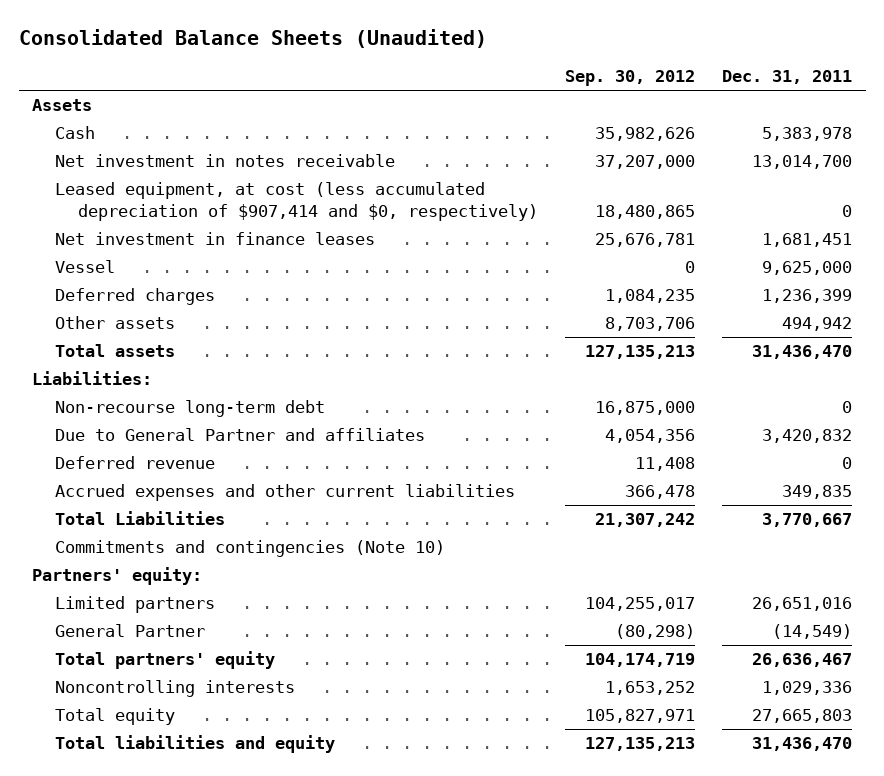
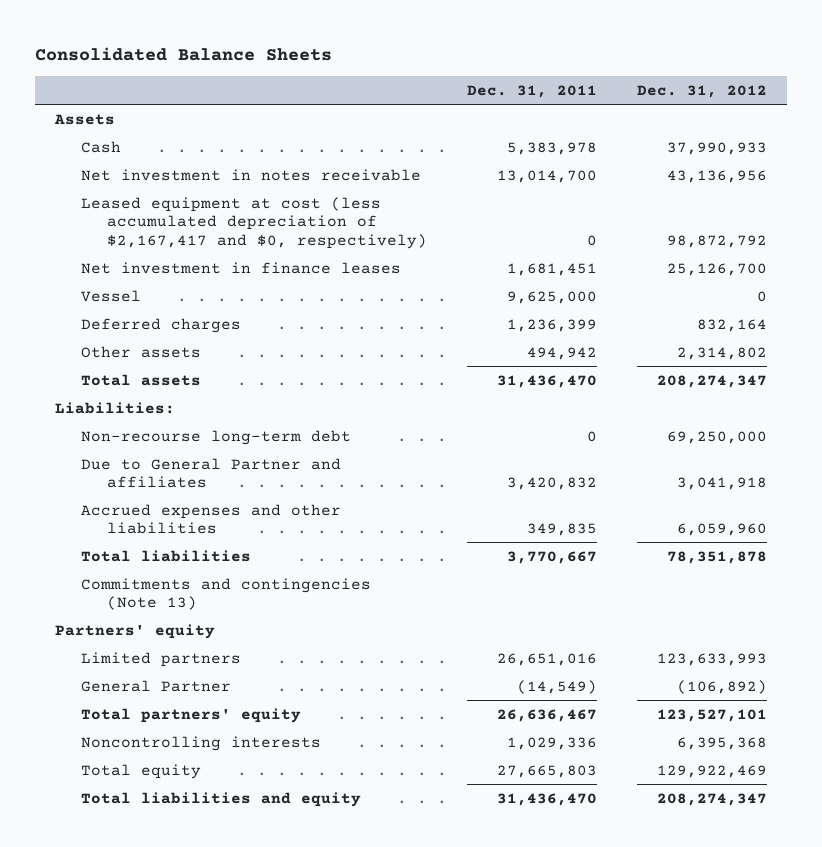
- Consolidated Balance Sheets (Unaudited)
+ Consolidated Balance Sheets
- | Sep. 30, 2012 | Dec. 31, 2011
+ | Dec. 31, 2011 | Dec. 31, 2012
- Leased equipment, at cost (less accumulated depreciation of $907,414 and $0, respectively) | 18,480,865 | 0
+ Leased equipment at cost (less accumulated depreciation of $2,167,417 and $0, respectively) | 0 | 98,872,792
- Deferred revenue | 11,408 | 0
- Accrued expenses and other current liabilities | 366,478 | 349,835
- Total Liabilities | 21,307,242 | 3,770,667
- Commitments and contingencies (Note 10)
- Partners' equity:
+ Accrued expenses and other liabilities | 349,835 | 6,059,960
+ Total liabilities | 3,770,667 | 78,351,878
+ Commitments and contingencies (Note 13)
+ Partners' equity

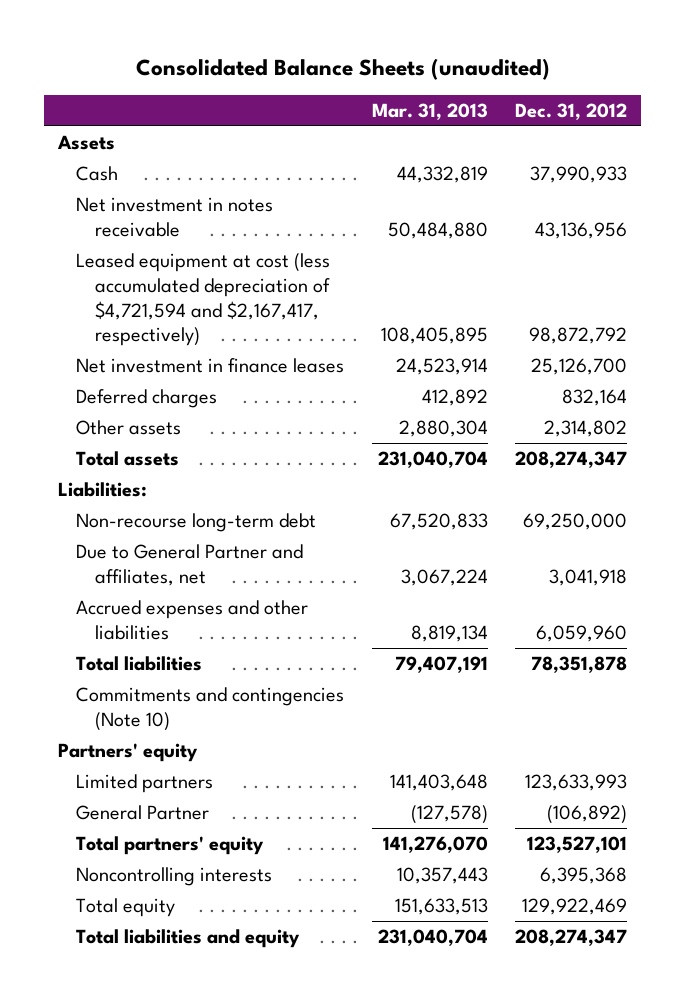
- Consolidated Balance Sheets
+ Consolidated Balance Sheets (unaudited)
- | Dec. 31, 2011 | Dec. 31, 2012
+ | Mar. 31, 2013 | Dec. 31, 2012
- Leased equipment at cost (less accumulated depreciation of $2,167,417 and $0, respectively) | 0 | 98,872,792
+ Leased equipment at cost (less accumulated depreciation of $4,721,594 and $2,167,417, respectively) | 108,405,895 | 98,872,792
- Vessel | 9,625,000 | 0
- Due to General Partner and affiliates | 3,420,832 | 3,041,918
+ Due to General Partner and affiliates, net | 3,067,224 | 3,041,918
- Commitments and contingencies (Note 13)
+ Commitments and contingencies (Note 10)

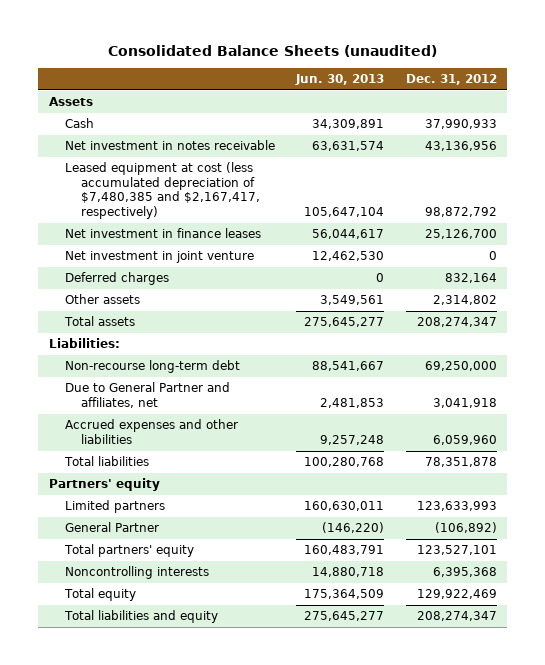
- | Mar. 31, 2013 | Dec. 31, 2012
+ | Jun. 30, 2013 | Dec. 31, 2012
- Leased equipment at cost (less accumulated depreciation of $4,721,594 and $2,167,417, respectively) | 108,405,895 | 98,872,792
+ Leased equipment at cost (less accumulated depreciation of $7,480,385 and $2,167,417, respectively) | 105,647,104 | 98,872,792
+ Net investment in joint venture | 12,462,530 | 0
- Commitments and contingencies (Note 10)

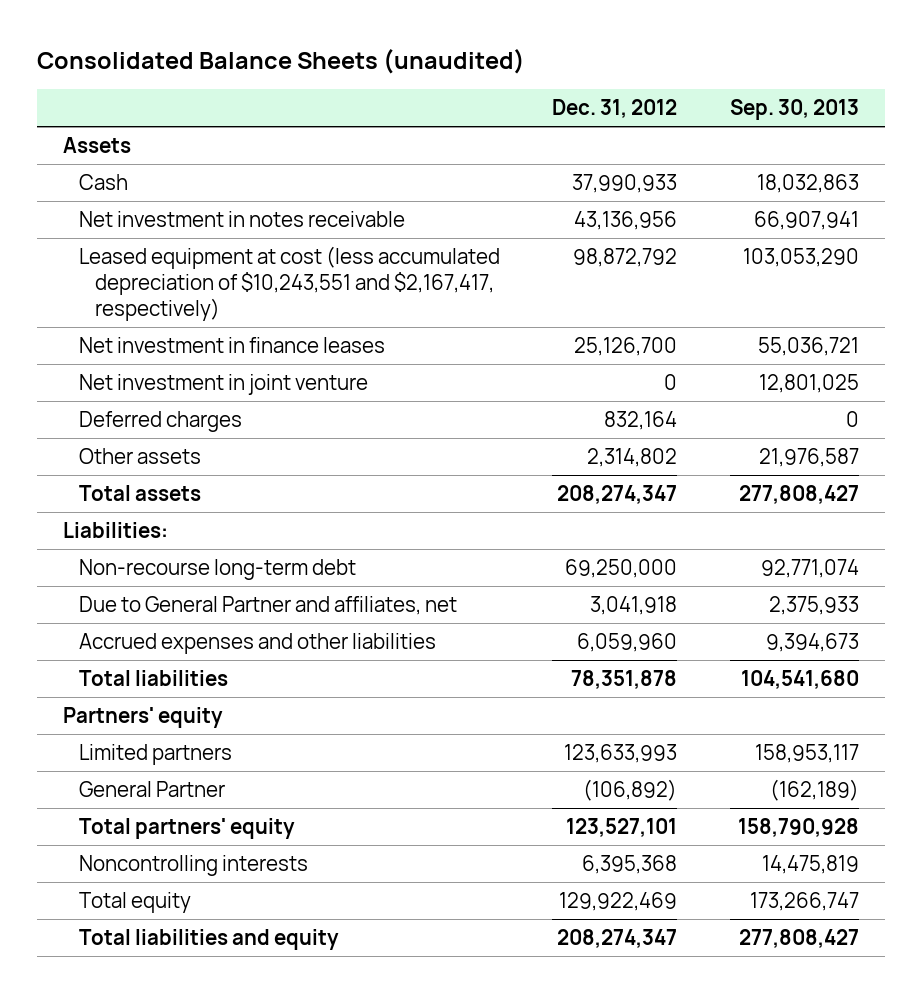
- | Jun. 30, 2013 | Dec. 31, 2012
+ | Dec. 31, 2012 | Sep. 30, 2013
- Leased equipment at cost (less accumulated depreciation of $7,480,385 and $2,167,417, respectively) | 105,647,104 | 98,872,792
+ Leased equipment at cost (less accumulated depreciation of $10,243,551 and $2,167,417, respectively) | 98,872,792 | 103,053,290

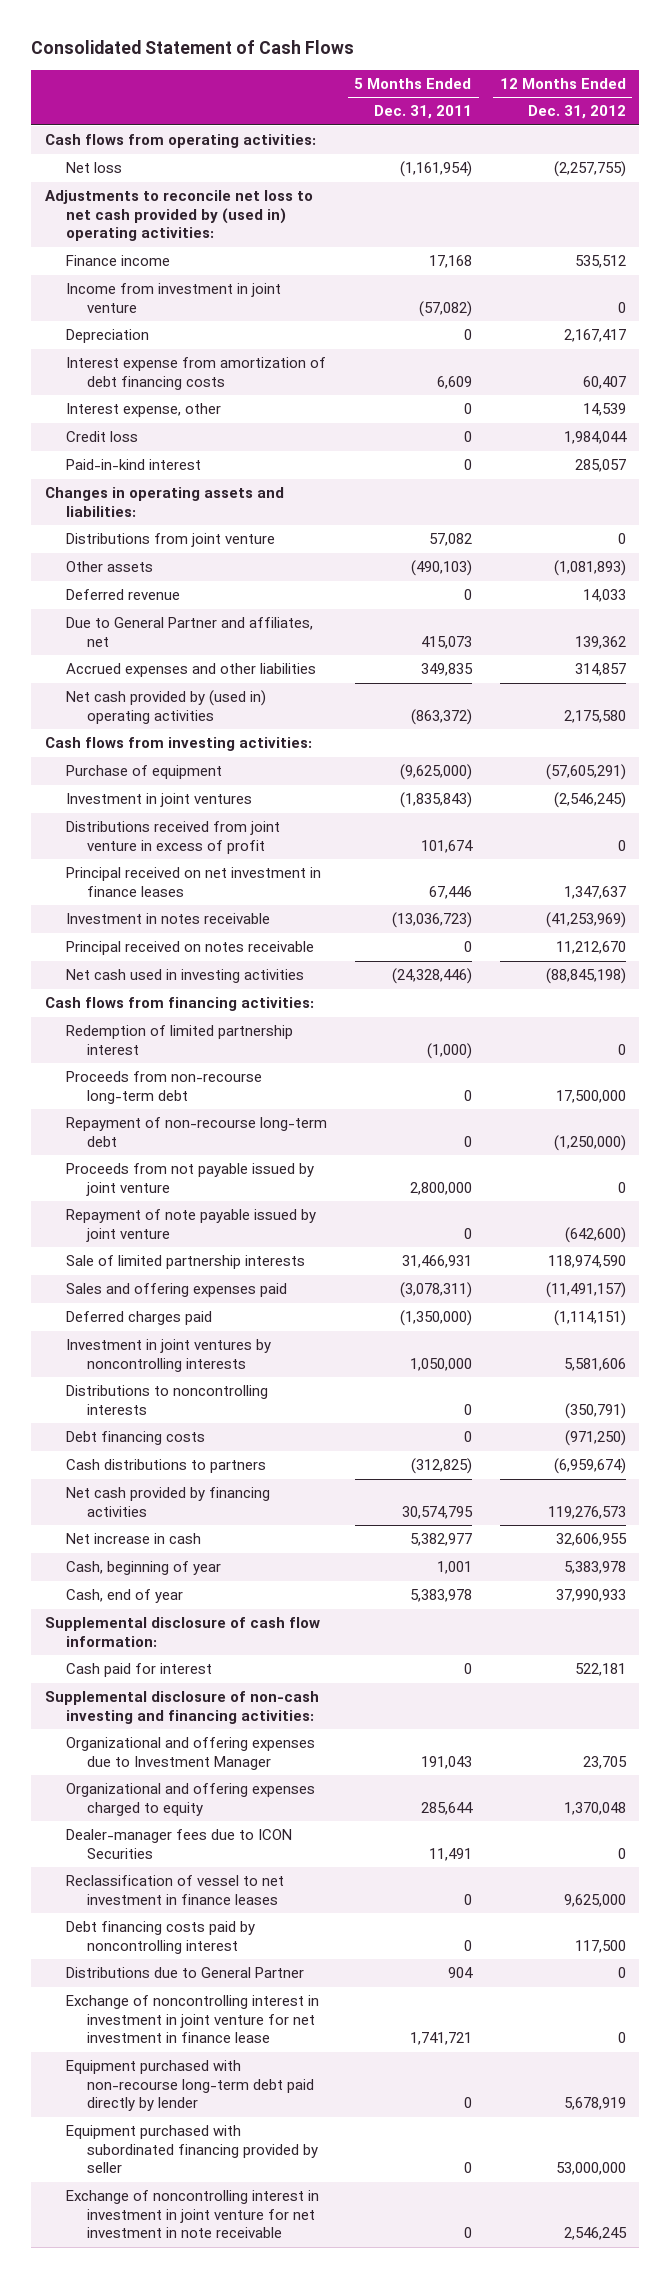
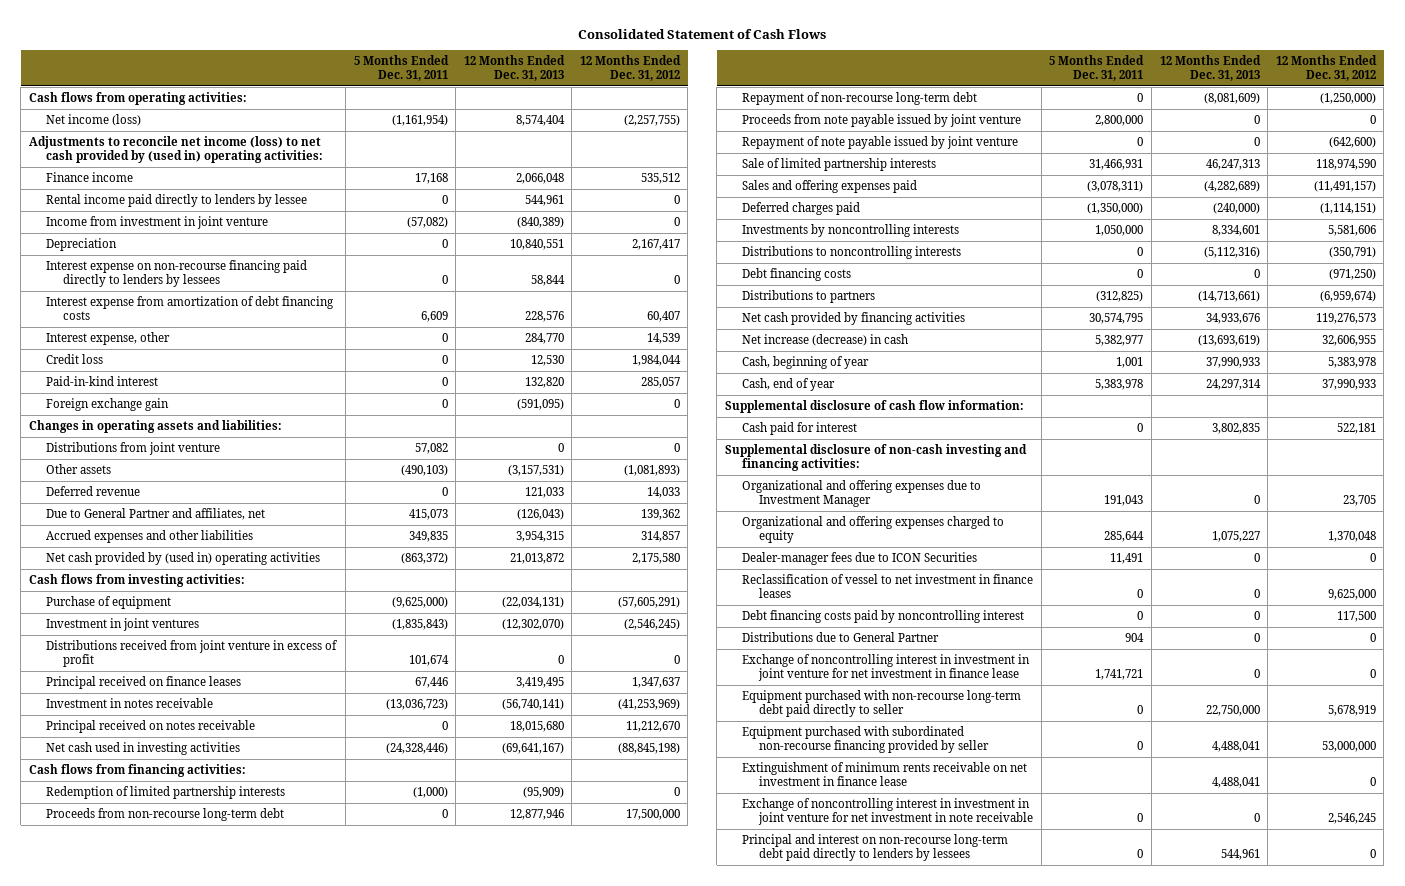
- | 5 Months Ended Dec. 31, 2011 | 12 Months Ended Dec. 31, 2012
+ | 5 Months Ended Dec. 31, 2011 | 12 Months Ended Dec. 31, 2013 | 12 Months Ended Dec. 31, 2012
- Net loss | (1,161,954) | (2,257,755)
- Adjustments to reconcile net loss to net cash provided by (used in) operating activities:
+ Net income (loss) | (1,161,954) | 8,574,404 | (2,257,755)
+ Adjustments to reconcile net income (loss) to net cash provided by (used in) operating activities:
+ Rental income paid directly to lenders by lessee | 0 | 544,961 | 0
+ Interest expense on non-recourse financing paid directly to lenders by lessees | 0 | 58,844 | 0
+ Foreign exchange gain | 0 | (591,095) | 0
- Principal received on net investment in finance leases | 67,446 | 1,347,637
+ Principal received on finance leases | 67,446 | 3,419,495 | 1,347,637
- Redemption of limited partnership interest | (1,000) | 0
+ Redemption of limited partnership interests | (1,000) | (95,909) | 0
- Proceeds from not payable issued by joint venture | 2,800,000 | 0
+ Proceeds from note payable issued by joint venture | 2,800,000 | 0 | 0
- Investment in joint ventures by noncontrolling interests | 1,050,000 | 5,581,606
+ Investments by noncontrolling interests | 1,050,000 | 8,334,601 | 5,581,606
- Cash distributions to partners | (312,825) | (6,959,674)
+ Distributions to partners | (312,825) | (14,713,661) | (6,959,674)
- Net increase in cash | 5,382,977 | 32,606,955
+ Net increase (decrease) in cash | 5,382,977 | (13,693,619) | 32,606,955
- Equipment purchased with non-recourse long-term debt paid directly by lender | 0 | 5,678,919
- Equipment purchased with subordinated financing provided by seller | 0 | 53,000,000
+ Equipment purchased with non-recourse long-term debt paid directly to seller | 0 | 22,750,000 | 5,678,919
+ Equipment purchased with subordinated non-recourse financing provided by seller | 0 | 4,488,041 | 53,000,000
+ Extinguishment of minimum rents receivable on net investment in finance lease | | 4,488,041 | 0
+ Principal and interest on non-recourse long-term debt paid directly to lenders by lessees | 0 | 544,961 | 0

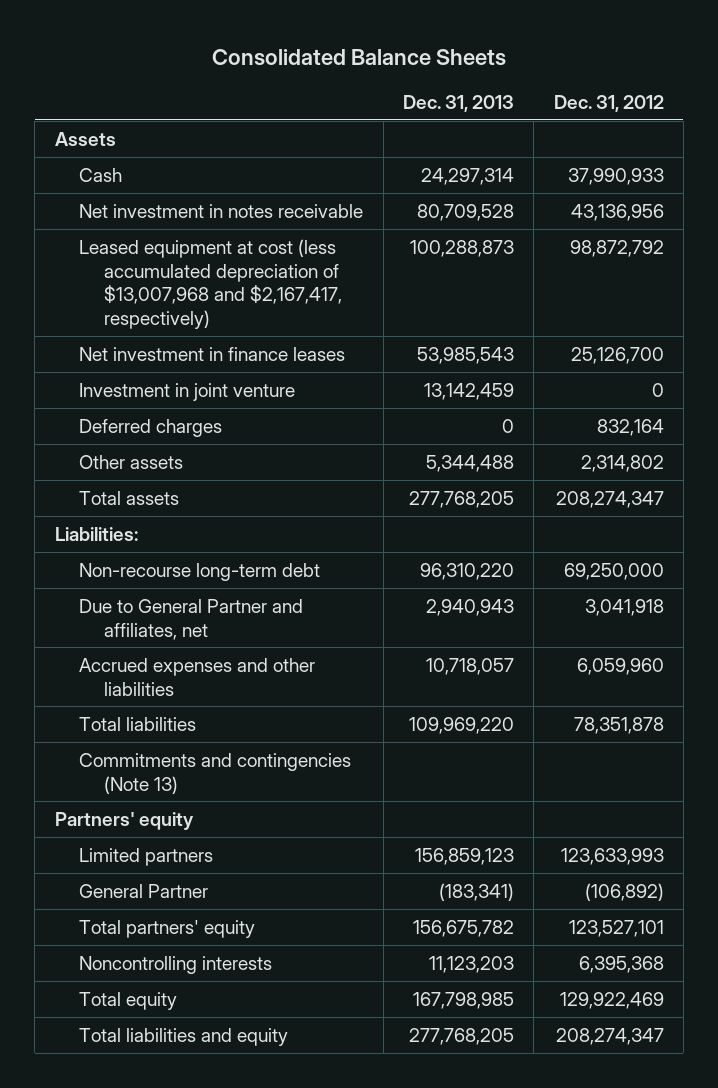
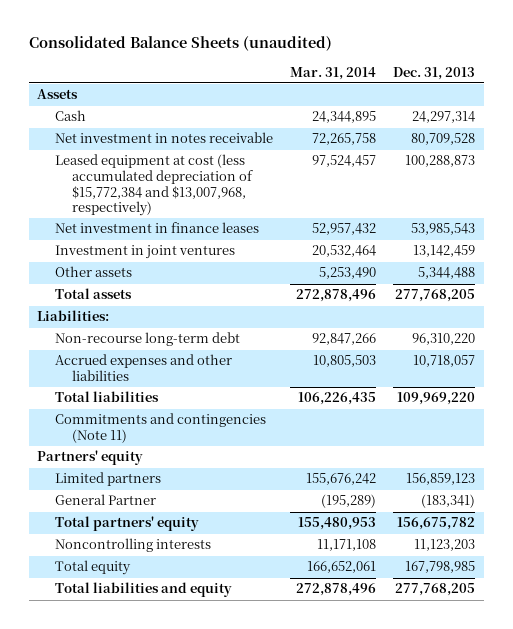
- Consolidated Balance Sheets
+ Consolidated Balance Sheets (unaudited)
- | Dec. 31, 2013 | Dec. 31, 2012
+ | Mar. 31, 2014 | Dec. 31, 2013
- Leased equipment at cost (less accumulated depreciation of $13,007,968 and $2,167,417, respectively) | 100,288,873 | 98,872,792
+ Leased equipment at cost (less accumulated depreciation of $15,772,384 and $13,007,968, respectively) | 97,524,457 | 100,288,873
- Investment in joint venture | 13,142,459 | 0
- Deferred charges | 0 | 832,164
+ Investment in joint ventures | 20,532,464 | 13,142,459
- Due to General Partner and affiliates, net | 2,940,943 | 3,041,918
- Commitments and contingencies (Note 13)
+ Commitments and contingencies (Note 11)

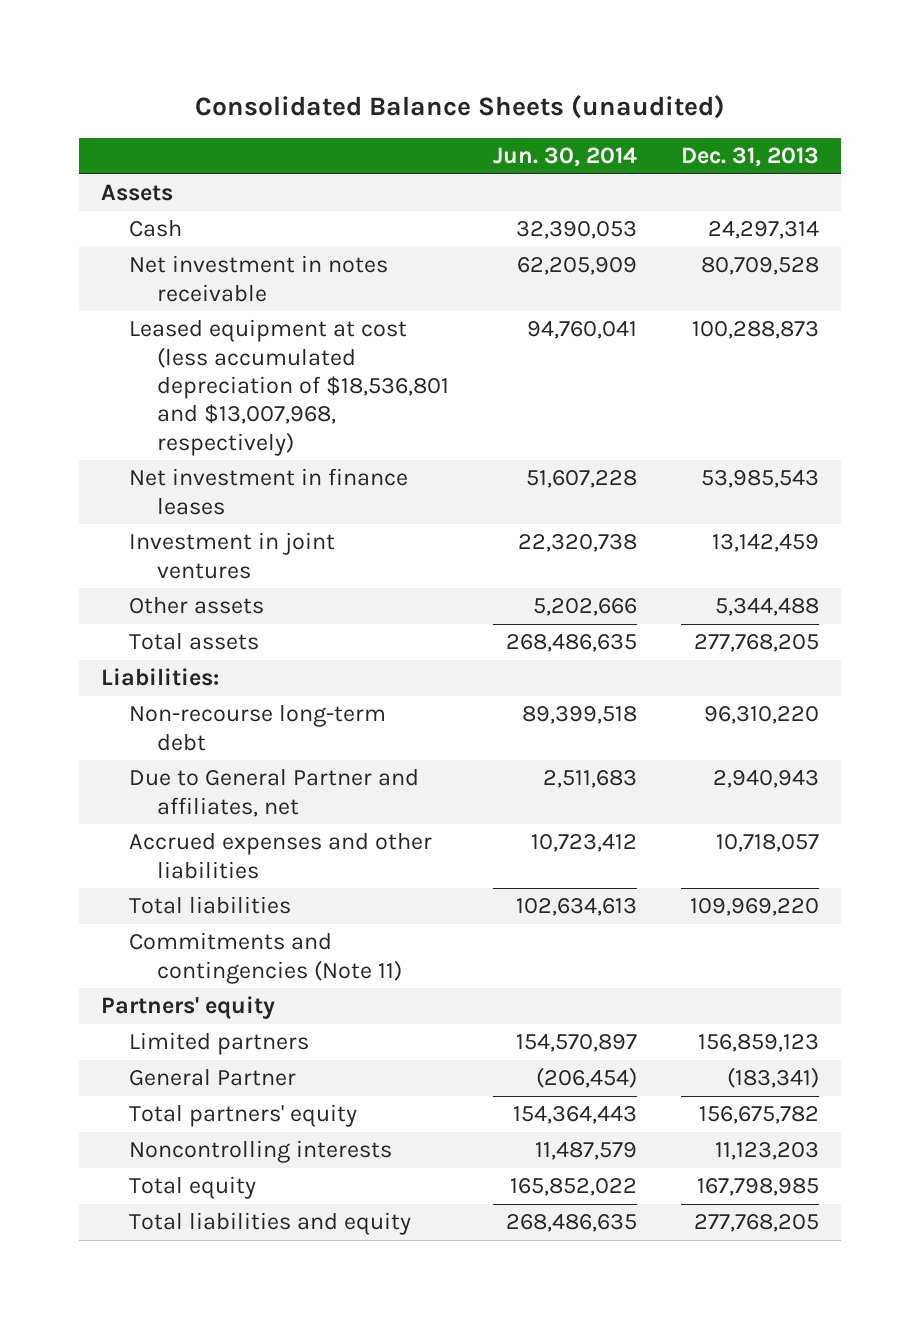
- | Mar. 31, 2014 | Dec. 31, 2013
+ | Jun. 30, 2014 | Dec. 31, 2013
- Leased equipment at cost (less accumulated depreciation of $15,772,384 and $13,007,968, respectively) | 97,524,457 | 100,288,873
+ Leased equipment at cost (less accumulated depreciation of $18,536,801 and $13,007,968, respectively) | 94,760,041 | 100,288,873
+ Due to General Partner and affiliates, net | 2,511,683 | 2,940,943

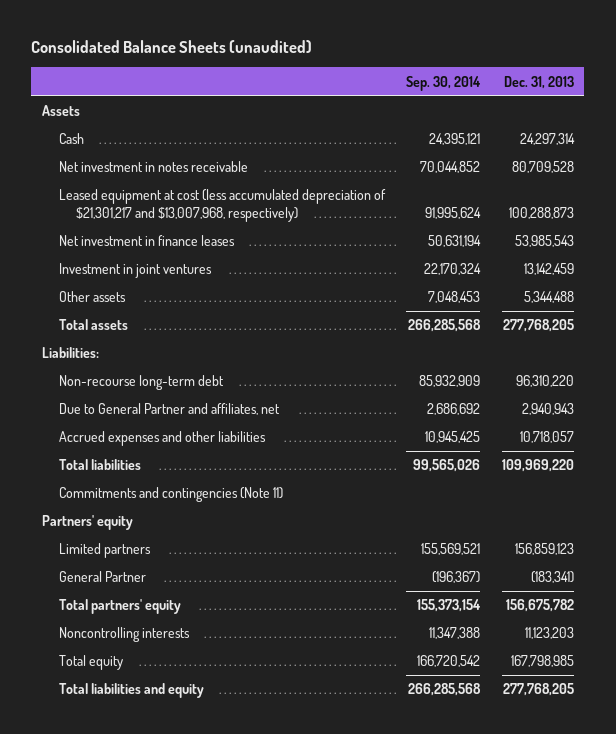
- | Jun. 30, 2014 | Dec. 31, 2013
+ | Sep. 30, 2014 | Dec. 31, 2013
- Leased equipment at cost (less accumulated depreciation of $18,536,801 and $13,007,968, respectively) | 94,760,041 | 100,288,873
+ Leased equipment at cost (less accumulated depreciation of $21,301,217 and $13,007,968, respectively) | 91,995,624 | 100,288,873

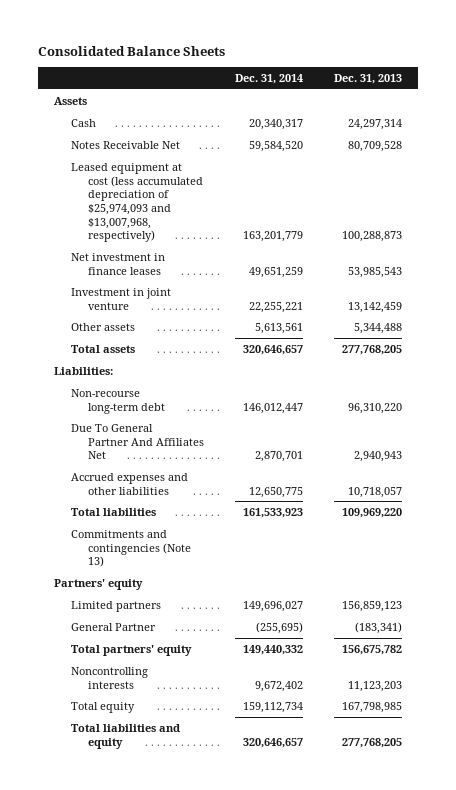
- Consolidated Balance Sheets (unaudited)
+ Consolidated Balance Sheets
- | Sep. 30, 2014 | Dec. 31, 2013
+ | Dec. 31, 2014 | Dec. 31, 2013
- Net investment in notes receivable | 70,044,852 | 80,709,528
- Leased equipment at cost (less accumulated depreciation of $21,301,217 and $13,007,968, respectively) | 91,995,624 | 100,288,873
+ Notes Receivable Net | 59,584,520 | 80,709,528
+ Leased equipment at cost (less accumulated depreciation of $25,974,093 and $13,007,968, respectively) | 163,201,779 | 100,288,873
- Investment in joint ventures | 22,170,324 | 13,142,459
+ Investment in joint venture | 22,255,221 | 13,142,459
- Due to General Partner and affiliates, net | 2,686,692 | 2,940,943
+ Due To General Partner And Affiliates Net | 2,870,701 | 2,940,943
- Commitments and contingencies (Note 11)
+ Commitments and contingencies (Note 13)

